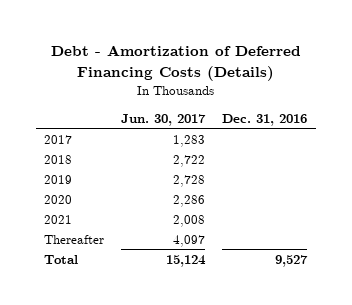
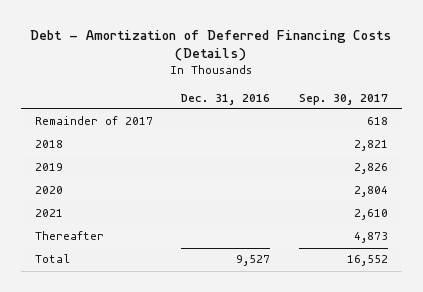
- | Jun. 30, 2017 | Dec. 31, 2016
+ | Dec. 31, 2016 | Sep. 30, 2017
- 2017 | 1,283 |
+ Remainder of 2017 | | 618

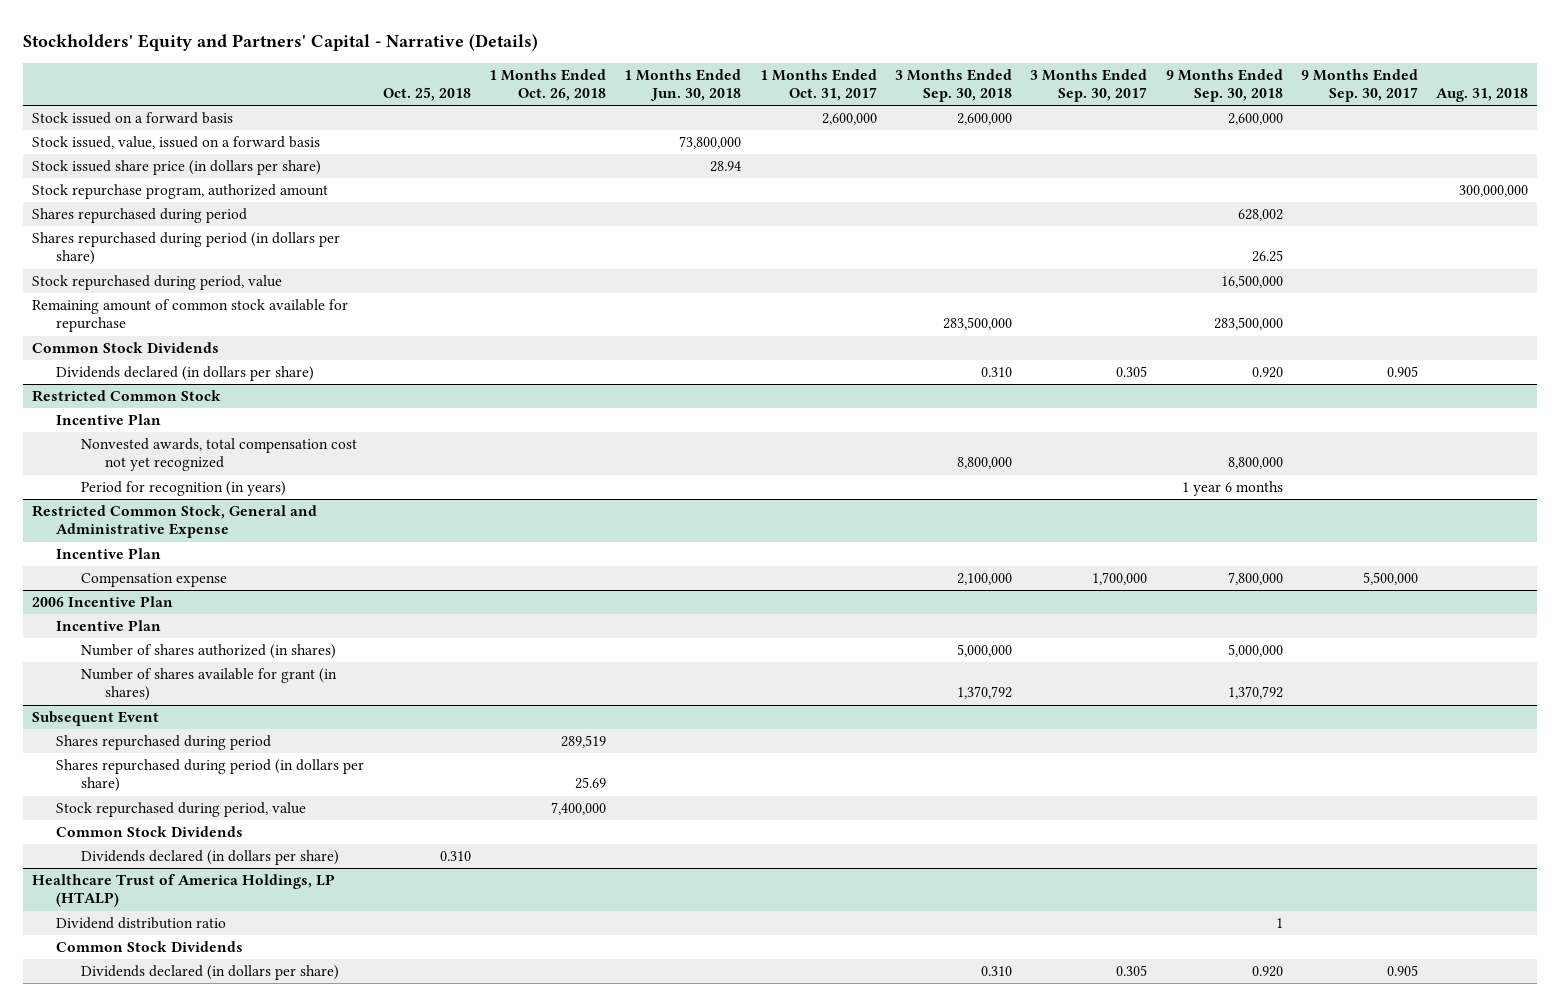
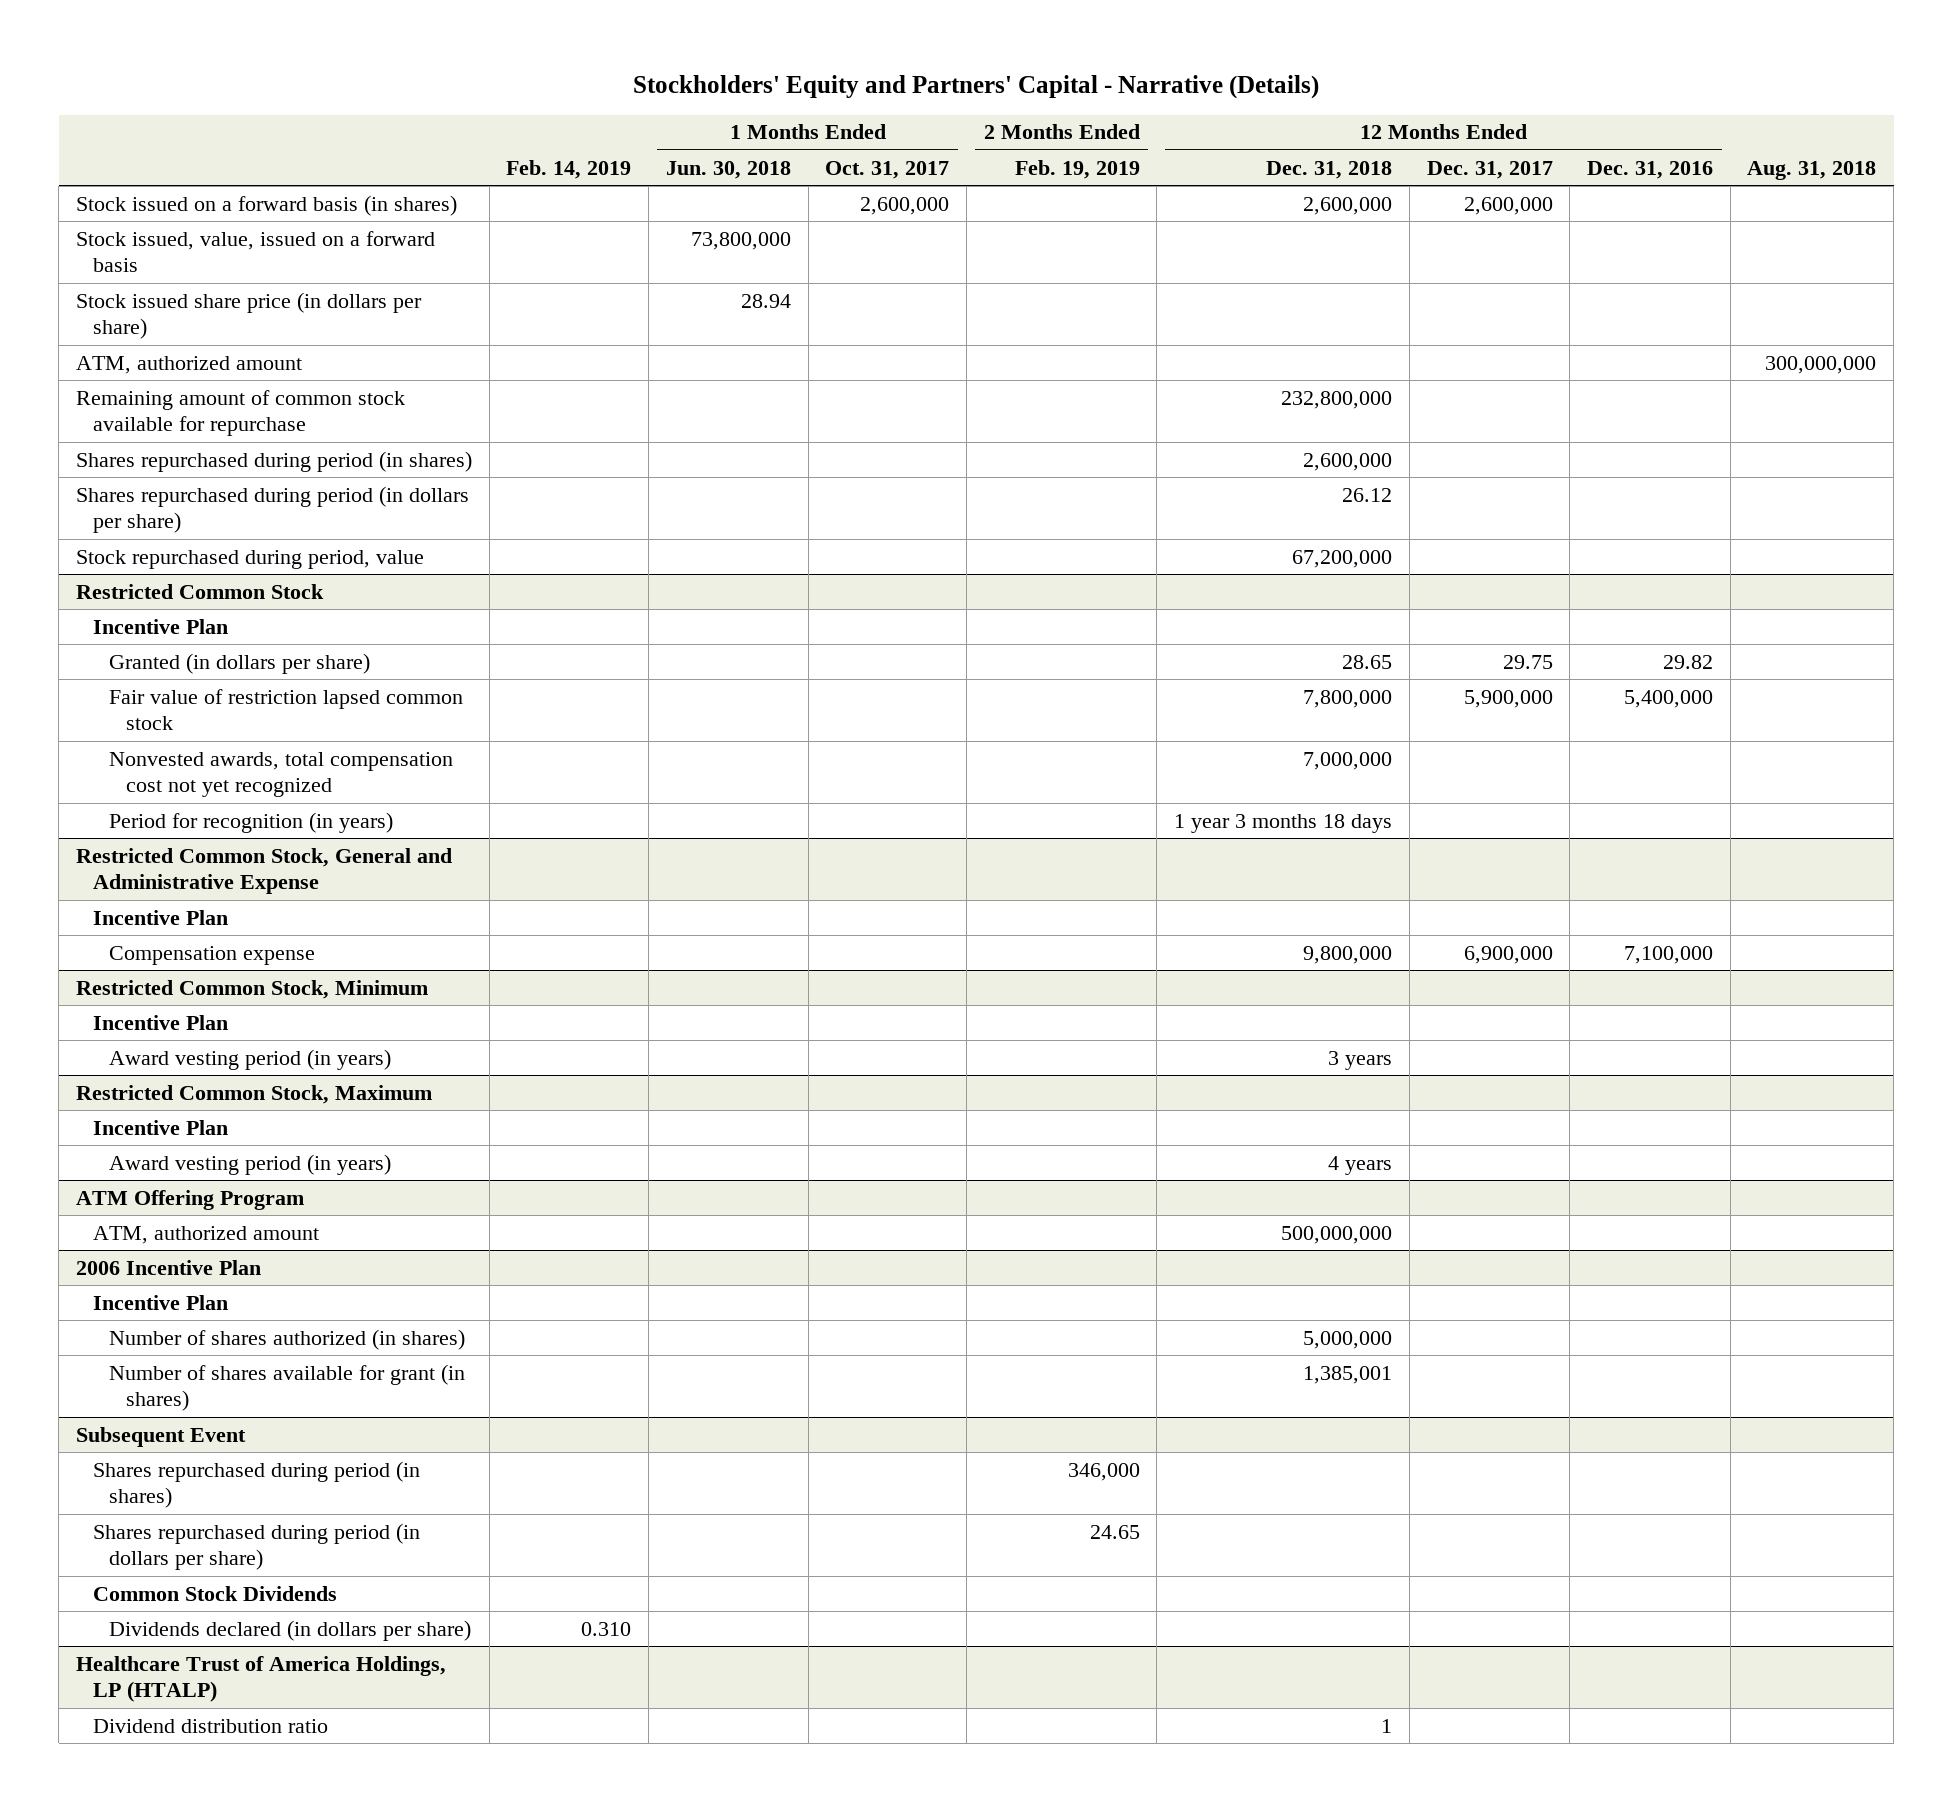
- | Oct. 25, 2018 | 1 Months Ended Oct. 26, 2018 | 1 Months Ended Jun. 30, 2018 | 1 Months Ended Oct. 31, 2017 | 3 Months Ended Sep. 30, 2018 | 3 Months Ended Sep. 30, 2017 | 9 Months Ended Sep. 30, 2018 | 9 Months Ended Sep. 30, 2017 | Aug. 31, 2018
+ | Feb. 14, 2019 | 1 Months Ended Jun. 30, 2018 | 1 Months Ended Oct. 31, 2017 | 2 Months Ended Feb. 19, 2019 | 12 Months Ended Dec. 31, 2018 | 12 Months Ended Dec. 31, 2017 | 12 Months Ended Dec. 31, 2016 | Aug. 31, 2018
- Stock issued on a forward basis | | | | 2,600,000 | 2,600,000 | | 2,600,000 | |
+ Stock issued on a forward basis (in shares) | | | 2,600,000 | | 2,600,000 | 2,600,000 | |
- Stock repurchase program, authorized amount | | | | | | | | | 300,000,000
- Shares repurchased during period | | | | | | | 628,002 | |
+ ATM, authorized amount | | | | | | | | 300,000,000
moved up: Remaining amount of common stock available for repurchase | | | | | 232,800,000 | | |
+ Shares repurchased during period (in shares) | | | | | 2,600,000 | | |
- Common Stock Dividends
- Dividends declared (in dollars per share) | | | | | 0.310 | 0.305 | 0.920 | 0.905 |
@ Restricted Common Stock
+ Granted (in dollars per share) | | | | | 28.65 | 29.75 | 29.82 |
+ Fair value of restriction lapsed common stock | | | | | 7,800,000 | 5,900,000 | 5,400,000 |
+ Restricted Common Stock, Minimum
+ Incentive Plan
+ Award vesting period (in years) | | | | | 3 years | | |
+ Restricted Common Stock, Maximum
+ Incentive Plan
+ Award vesting period (in years) | | | | | 4 years | | |
+ ATM Offering Program
+ ATM, authorized amount | | | | | 500,000,000 | | |
@ Subsequent Event
- Shares repurchased during period | | 289,519 | | | | | | |
+ Shares repurchased during period (in shares) | | | | 346,000 | | | |
- Stock repurchased during period, value | | 7,400,000 | | | | | | |
@ Healthcare Trust of America Holdings, LP (HTALP)
- Common Stock Dividends
- Dividends declared (in dollars per share) | | | | | 0.310 | 0.305 | 0.920 | 0.905 |

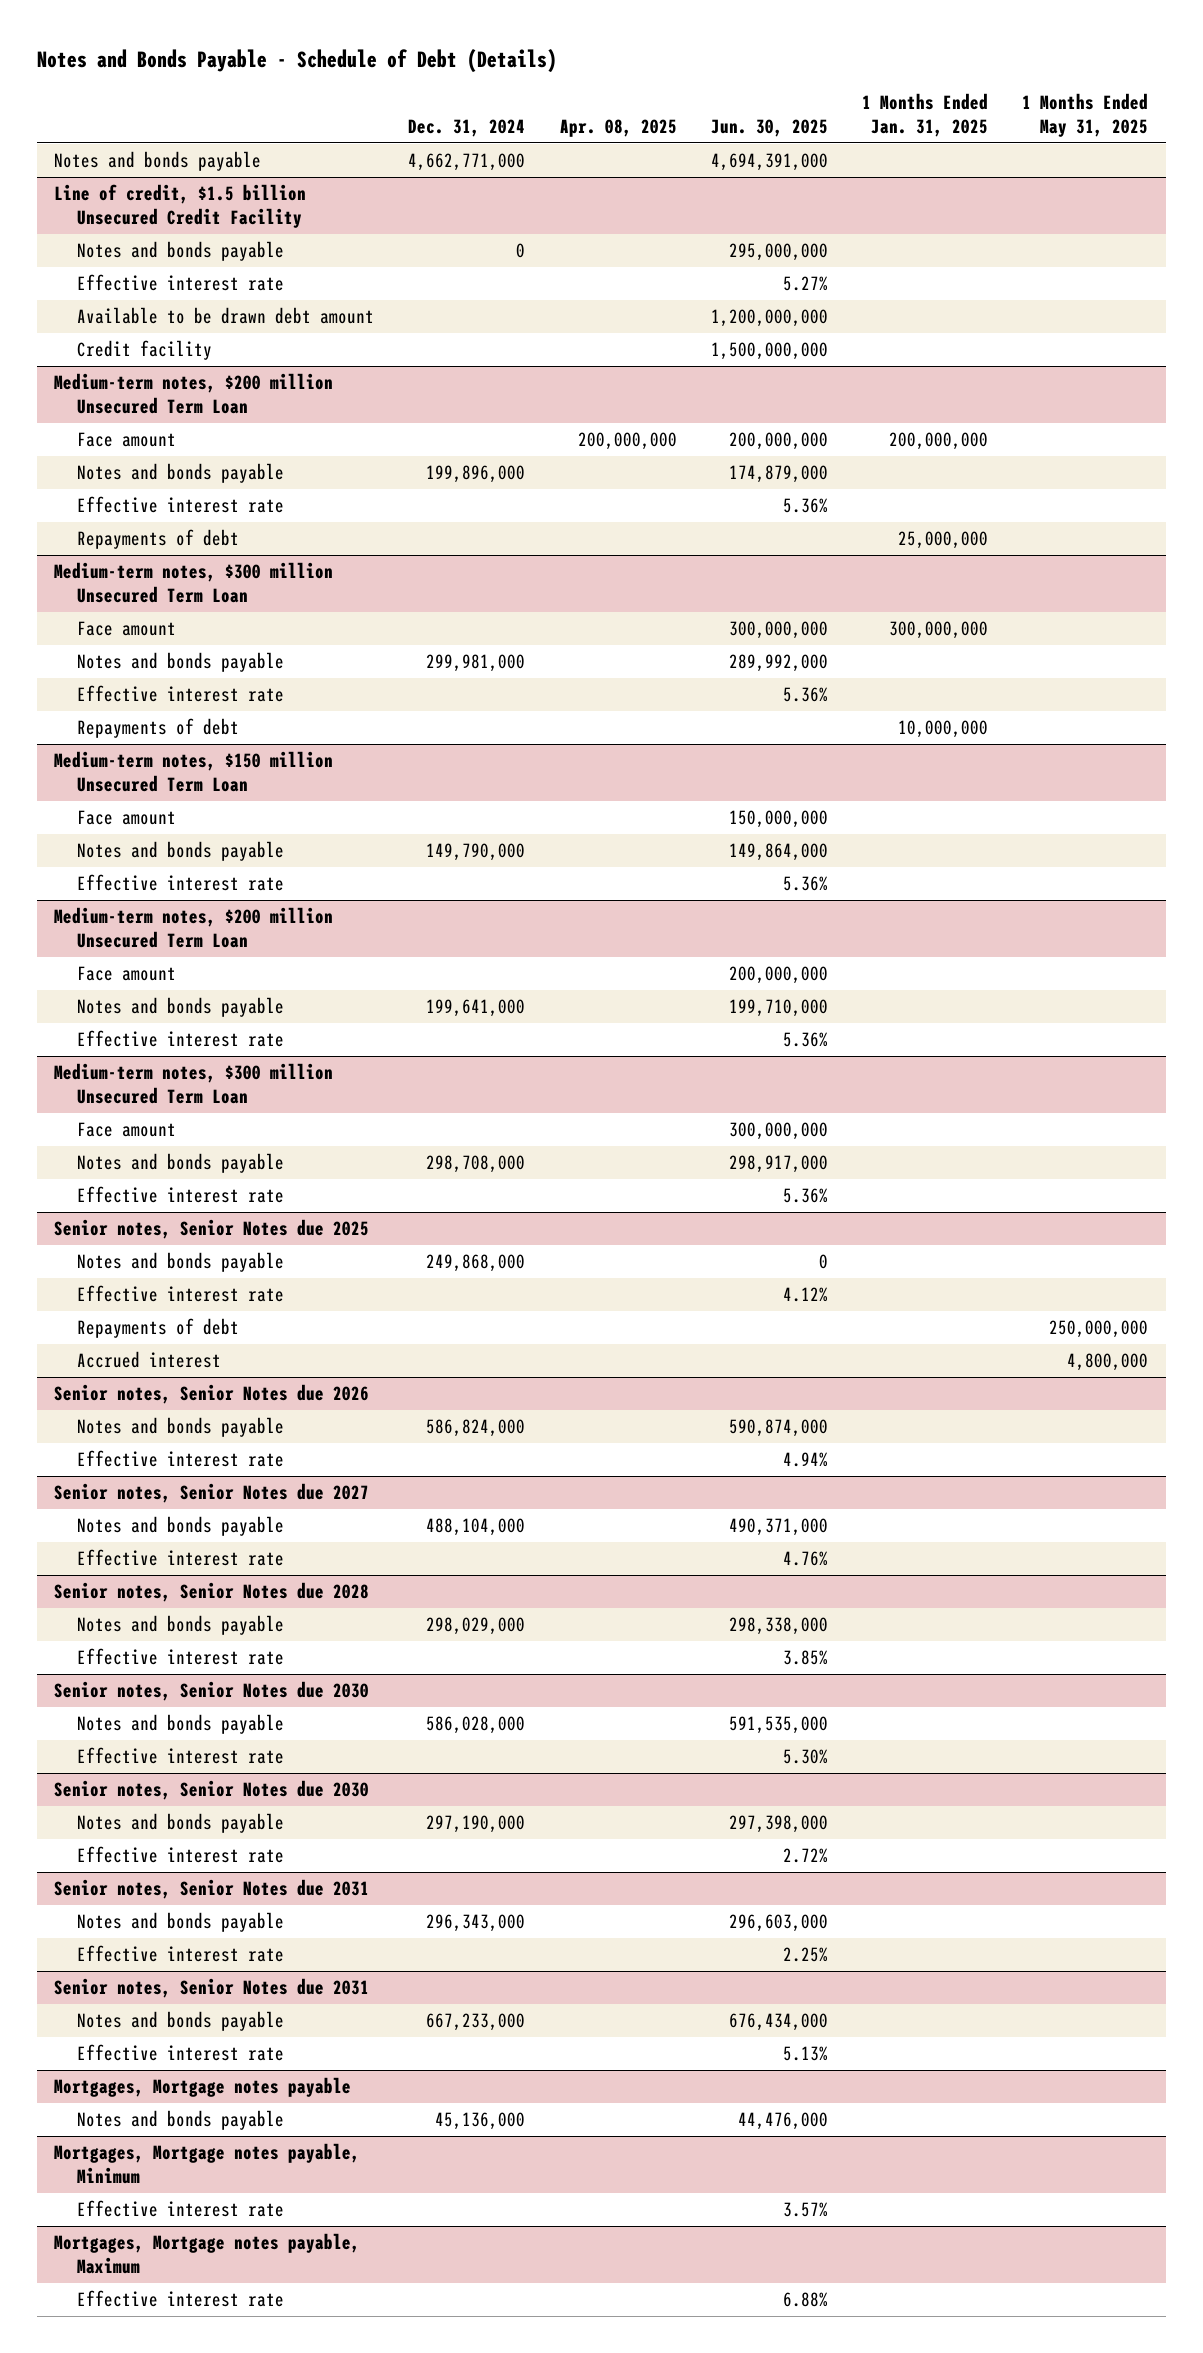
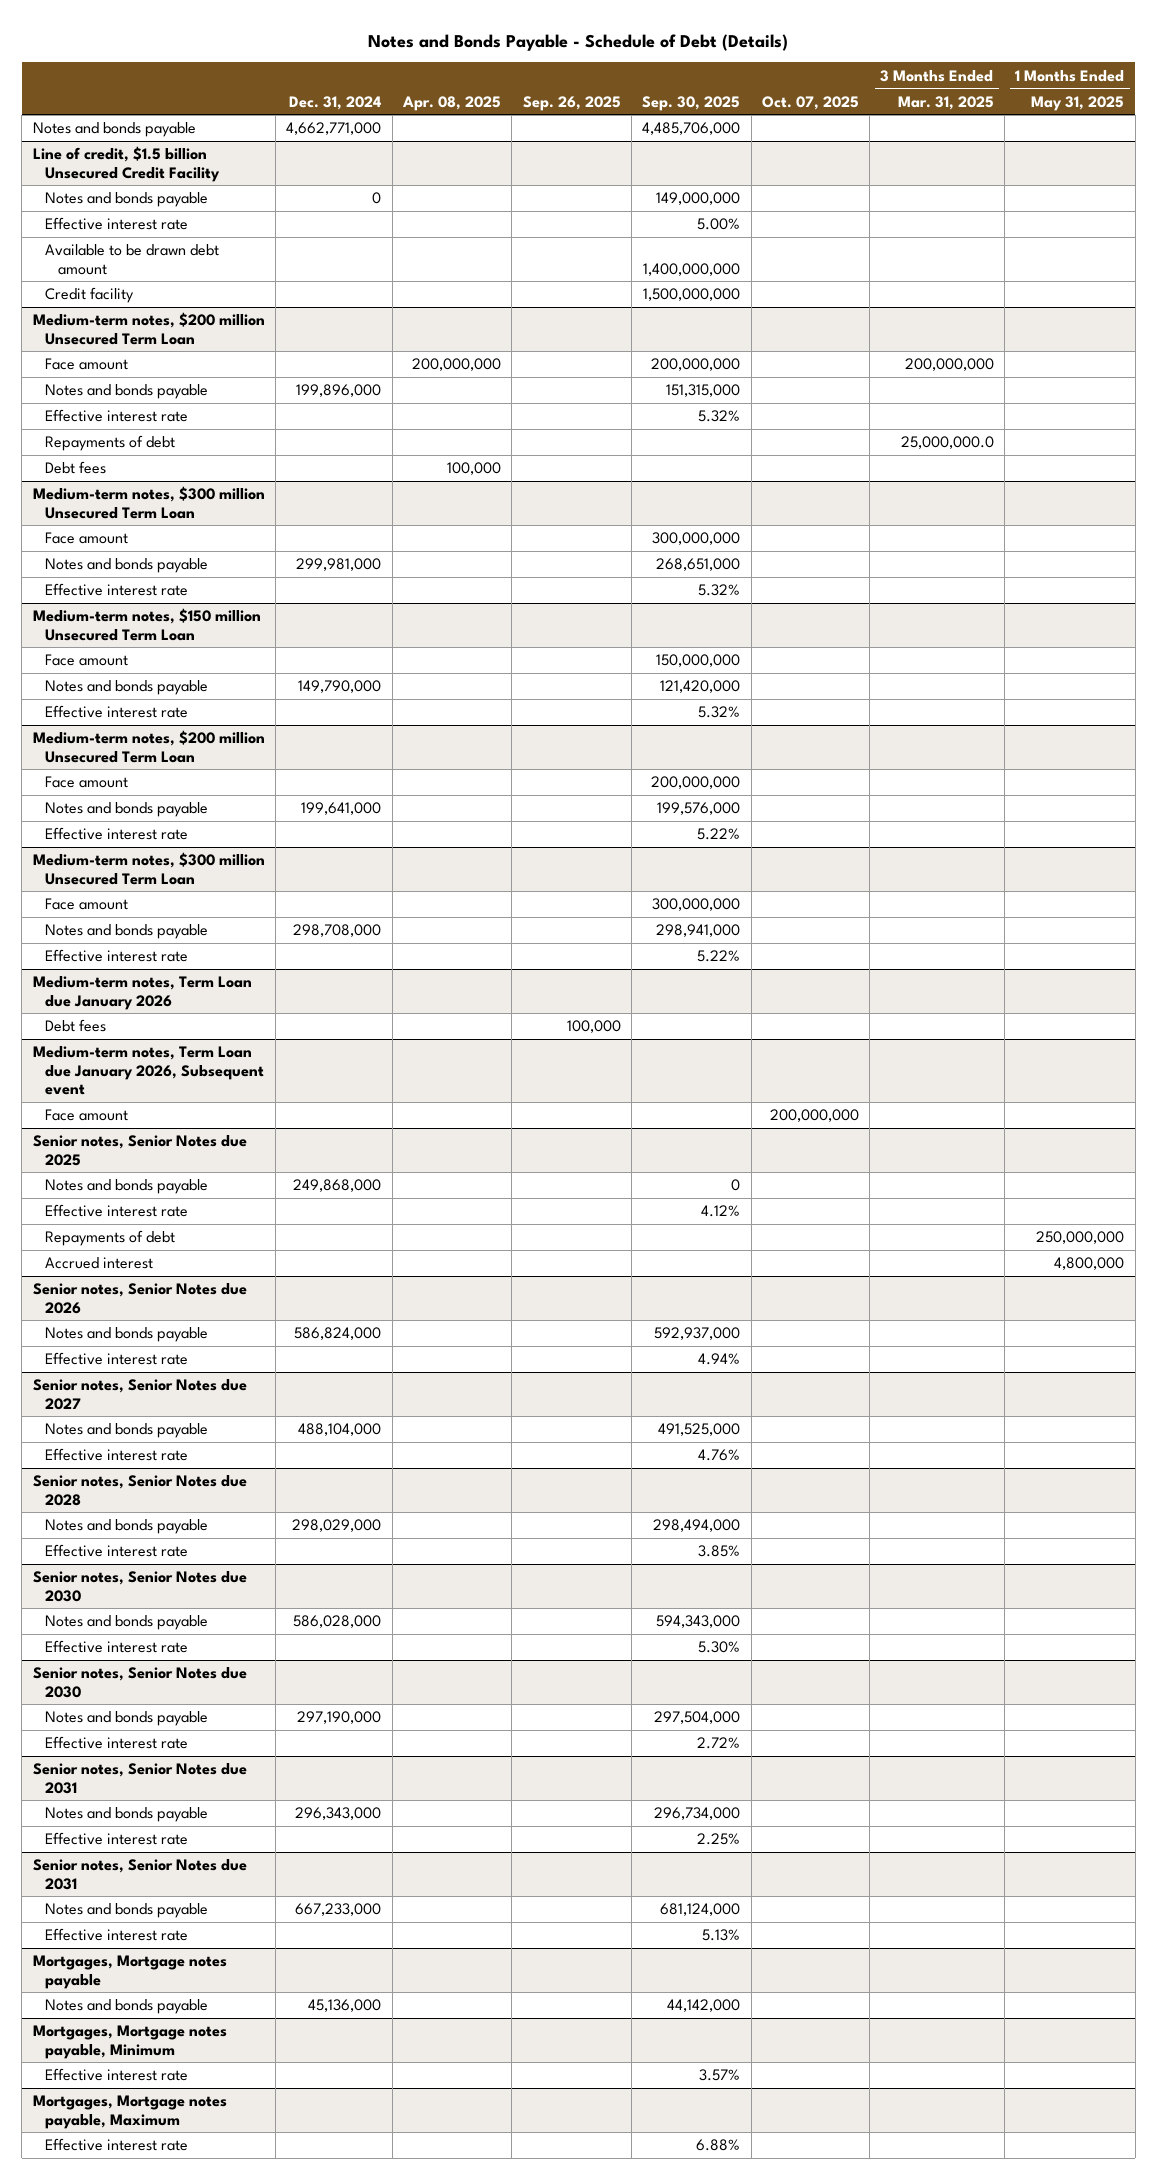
- | Dec. 31, 2024 | Apr. 08, 2025 | Jun. 30, 2025 | 1 Months Ended Jan. 31, 2025 | 1 Months Ended May 31, 2025
+ | Dec. 31, 2024 | Apr. 08, 2025 | Sep. 26, 2025 | Sep. 30, 2025 | Oct. 07, 2025 | 3 Months Ended Mar. 31, 2025 | 1 Months Ended May 31, 2025
@ Medium-term notes, $200 million Unsecured Term Loan
+ Debt fees | | 100,000 | | | | |
@ Medium-term notes, $300 million Unsecured Term Loan
- Repayments of debt | | | | 10,000,000 |
+ Medium-term notes, Term Loan due January 2026
+ Debt fees | | | 100,000 | | | |
+ Medium-term notes, Term Loan due January 2026, Subsequent event
+ Face amount | | | | | 200,000,000 | |

